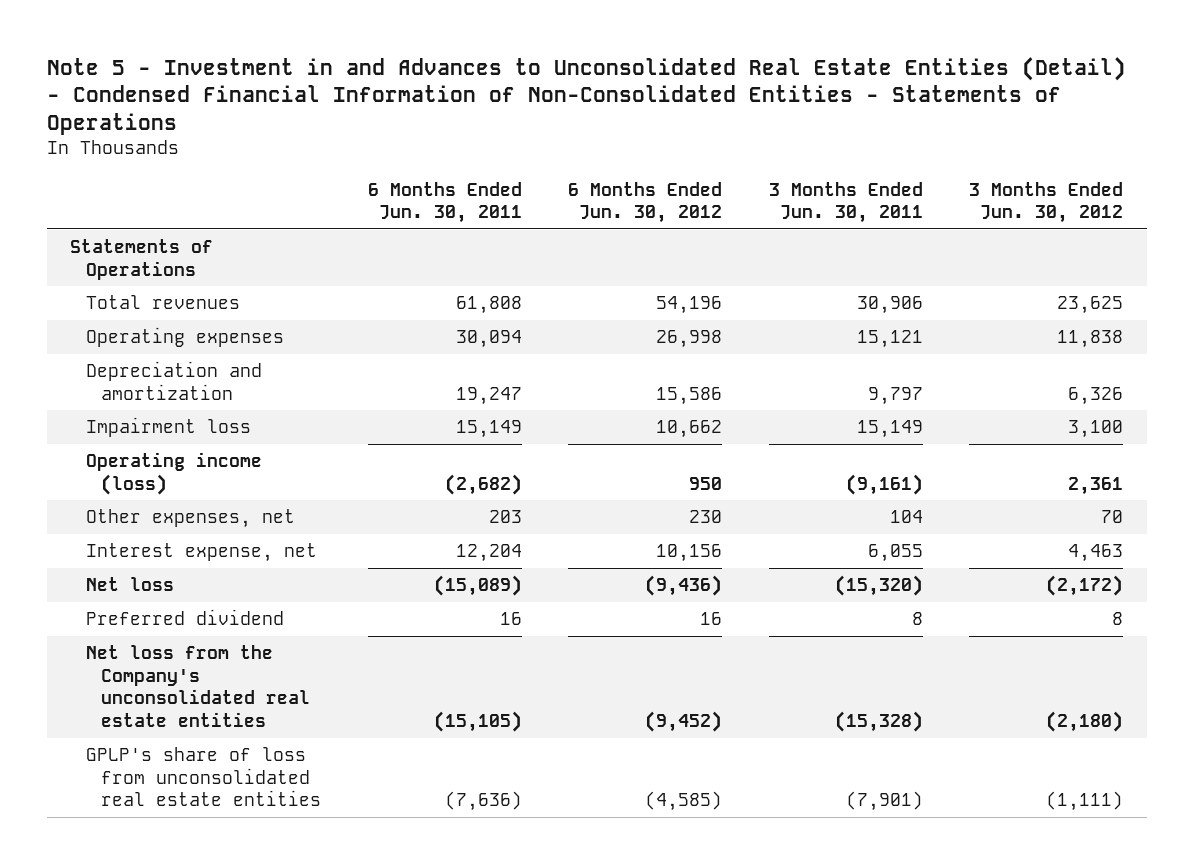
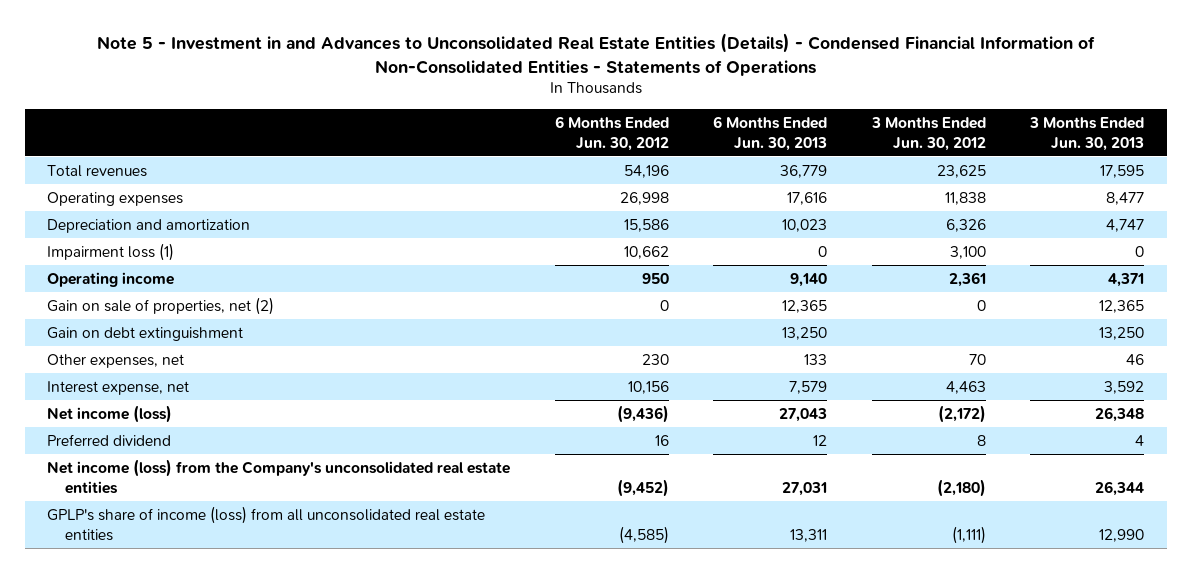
- Note 5 - Investment in and Advances to Unconsolidated Real Estate Entities (Detail) - Condensed Financial Information of Non-Consolidated Entities - Statements of Operations
+ Note 5 - Investment in and Advances to Unconsolidated Real Estate Entities (Details) - Condensed Financial Information of Non-Consolidated Entities - Statements of Operations
- | 6 Months Ended Jun. 30, 2011 | 6 Months Ended Jun. 30, 2012 | 3 Months Ended Jun. 30, 2011 | 3 Months Ended Jun. 30, 2012
+ | 6 Months Ended Jun. 30, 2012 | 6 Months Ended Jun. 30, 2013 | 3 Months Ended Jun. 30, 2012 | 3 Months Ended Jun. 30, 2013
- Statements of Operations
- Impairment loss | 15,149 | 10,662 | 15,149 | 3,100
- Operating income (loss) | (2,682) | 950 | (9,161) | 2,361
+ Impairment loss (1) | 10,662 | 0 | 3,100 | 0
+ Operating income | 950 | 9,140 | 2,361 | 4,371
+ Gain on sale of properties, net (2) | 0 | 12,365 | 0 | 12,365
+ Gain on debt extinguishment | | 13,250 | | 13,250
- Net loss | (15,089) | (9,436) | (15,320) | (2,172)
+ Net income (loss) | (9,436) | 27,043 | (2,172) | 26,348
- Net loss from the Company's unconsolidated real estate entities | (15,105) | (9,452) | (15,328) | (2,180)
- GPLP's share of loss from unconsolidated real estate entities | (7,636) | (4,585) | (7,901) | (1,111)
+ Net income (loss) from the Company's unconsolidated real estate entities | (9,452) | 27,031 | (2,180) | 26,344
+ GPLP's share of income (loss) from all unconsolidated real estate entities | (4,585) | 13,311 | (1,111) | 12,990

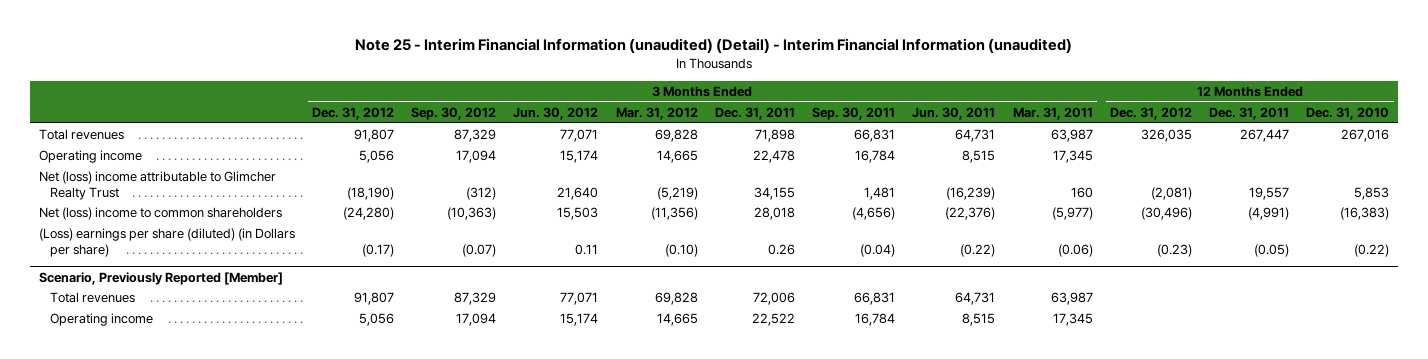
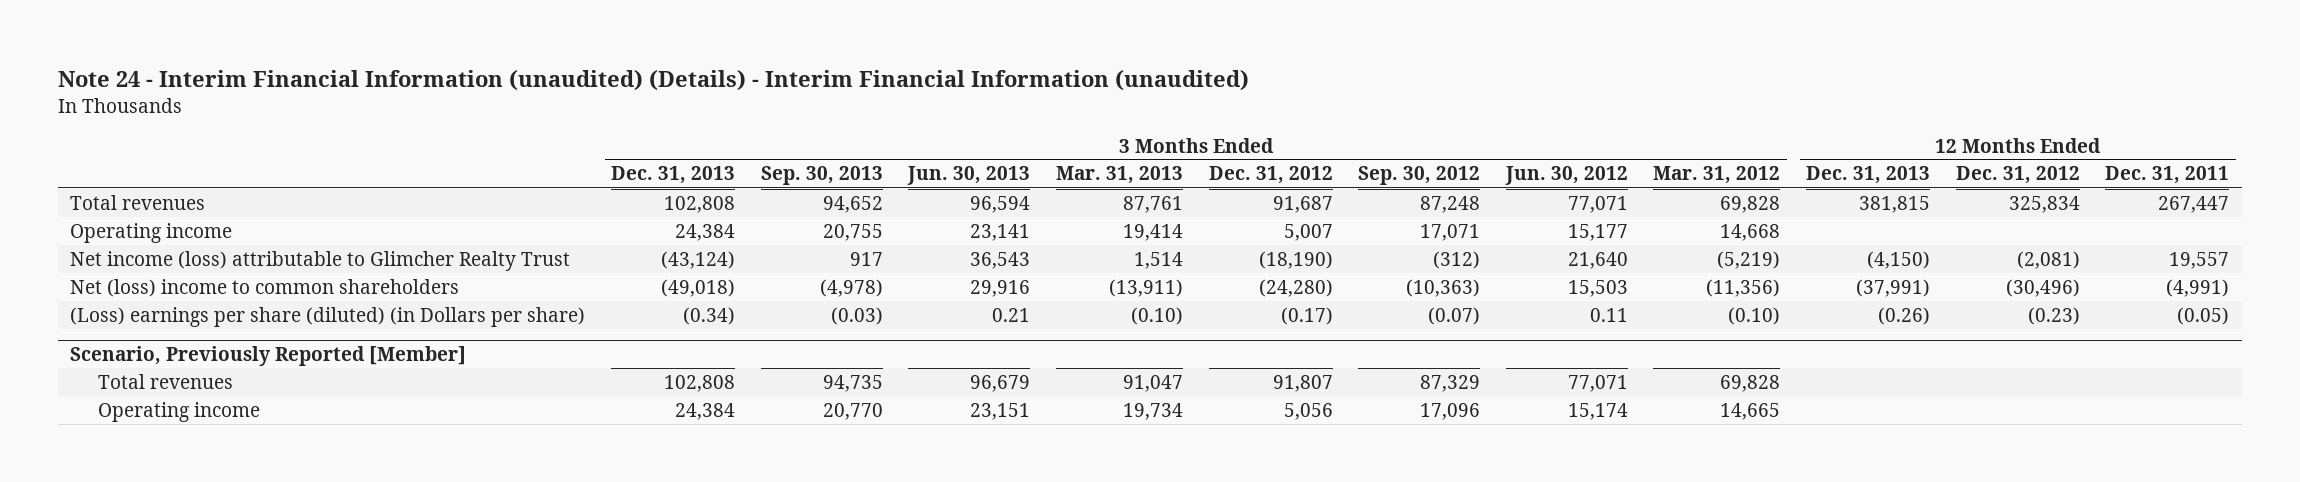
- Note 25 - Interim Financial Information (unaudited) (Detail) - Interim Financial Information (unaudited)
+ Note 24 - Interim Financial Information (unaudited) (Details) - Interim Financial Information (unaudited)
- | 3 Months Ended Dec. 31, 2012 | 3 Months Ended Sep. 30, 2012 | 3 Months Ended Jun. 30, 2012 | 3 Months Ended Mar. 31, 2012 | 3 Months Ended Dec. 31, 2011 | 3 Months Ended Sep. 30, 2011 | 3 Months Ended Jun. 30, 2011 | 3 Months Ended Mar. 31, 2011 | 12 Months Ended Dec. 31, 2012 | 12 Months Ended Dec. 31, 2011 | 12 Months Ended Dec. 31, 2010
+ | 3 Months Ended Dec. 31, 2013 | 3 Months Ended Sep. 30, 2013 | 3 Months Ended Jun. 30, 2013 | 3 Months Ended Mar. 31, 2013 | 3 Months Ended Dec. 31, 2012 | 3 Months Ended Sep. 30, 2012 | 3 Months Ended Jun. 30, 2012 | 3 Months Ended Mar. 31, 2012 | 12 Months Ended Dec. 31, 2013 | 12 Months Ended Dec. 31, 2012 | 12 Months Ended Dec. 31, 2011
- Total revenues | 91,807 | 87,329 | 77,071 | 69,828 | 71,898 | 66,831 | 64,731 | 63,987 | 326,035 | 267,447 | 267,016
- Operating income | 5,056 | 17,094 | 15,174 | 14,665 | 22,478 | 16,784 | 8,515 | 17,345 | | |
- Net (loss) income attributable to Glimcher Realty Trust | (18,190) | (312) | 21,640 | (5,219) | 34,155 | 1,481 | (16,239) | 160 | (2,081) | 19,557 | 5,853
+ Total revenues | 102,808 | 94,652 | 96,594 | 87,761 | 91,687 | 87,248 | 77,071 | 69,828 | 381,815 | 325,834 | 267,447
+ Operating income | 24,384 | 20,755 | 23,141 | 19,414 | 5,007 | 17,071 | 15,177 | 14,668 | | |
+ Net income (loss) attributable to Glimcher Realty Trust | (43,124) | 917 | 36,543 | 1,514 | (18,190) | (312) | 21,640 | (5,219) | (4,150) | (2,081) | 19,557
@ Scenario, Previously Reported [Member]
- Operating income | 5,056 | 17,094 | 15,174 | 14,665 | 22,522 | 16,784 | 8,515 | 17,345 | | |
+ Operating income | 24,384 | 20,770 | 23,151 | 19,734 | 5,056 | 17,096 | 15,174 | 14,665 | | |

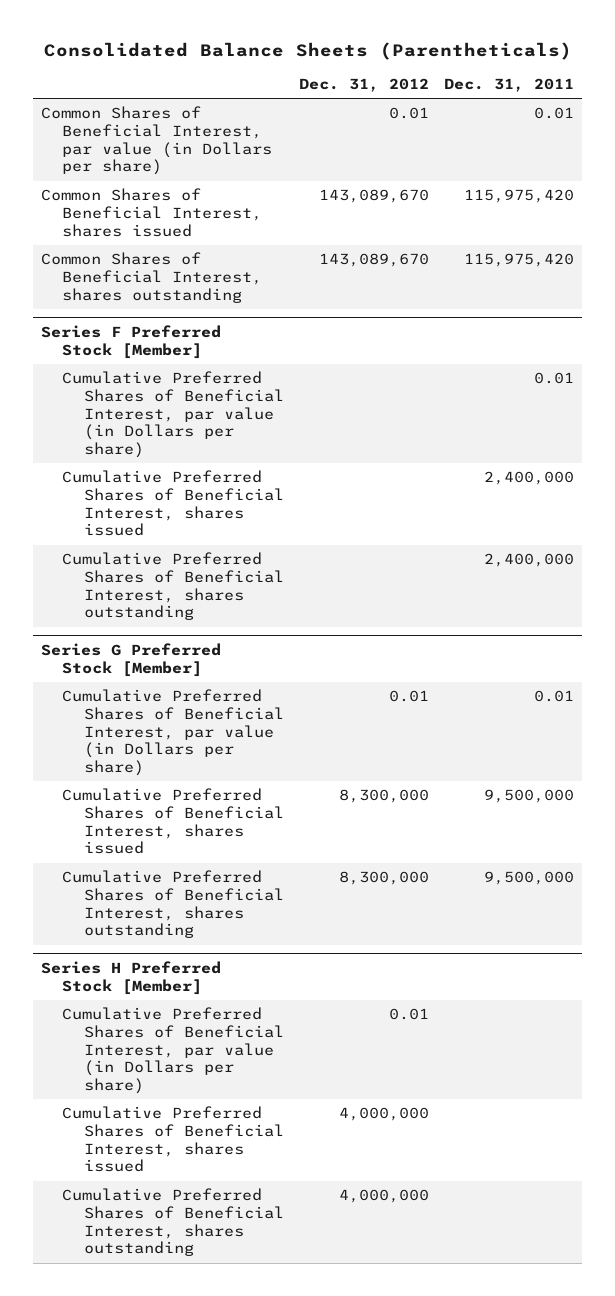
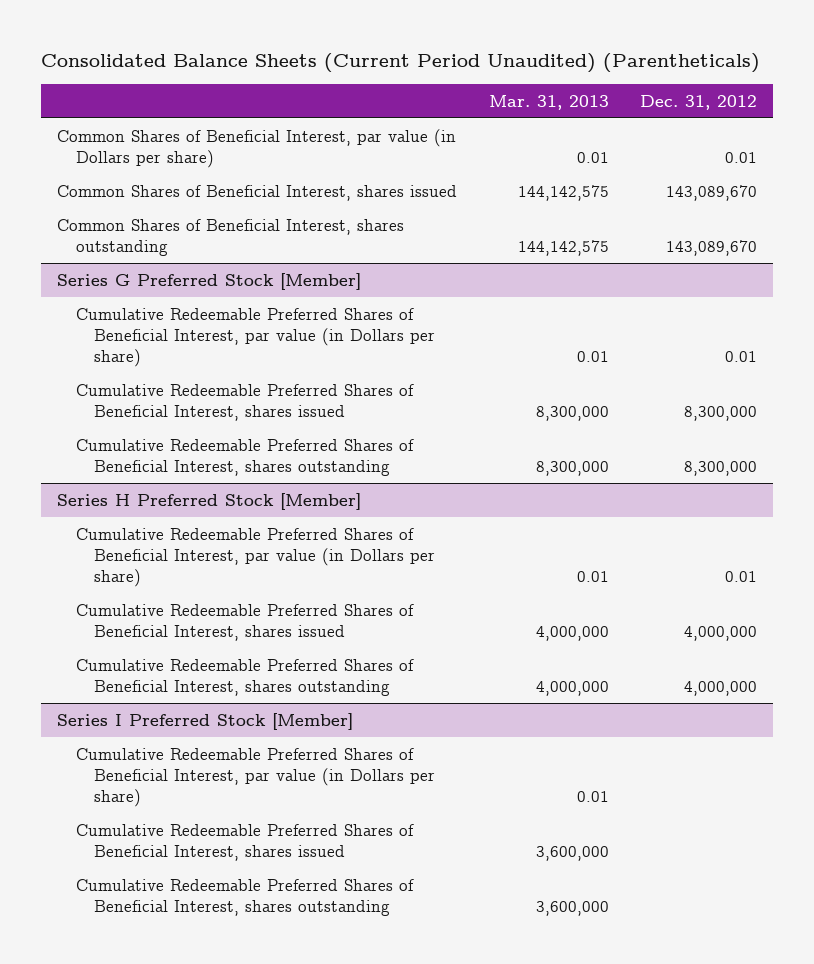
- Consolidated Balance Sheets (Parentheticals)
+ Consolidated Balance Sheets (Current Period Unaudited) (Parentheticals)
- | Dec. 31, 2012 | Dec. 31, 2011
+ | Mar. 31, 2013 | Dec. 31, 2012
- Series F Preferred Stock [Member]
- Cumulative Preferred Shares of Beneficial Interest, par value (in Dollars per share) | | 0.01
- Cumulative Preferred Shares of Beneficial Interest, shares issued | | 2,400,000
- Cumulative Preferred Shares of Beneficial Interest, shares outstanding | | 2,400,000
@ Series G Preferred Stock [Member]
- Cumulative Preferred Shares of Beneficial Interest, par value (in Dollars per share) | 0.01 | 0.01
- Cumulative Preferred Shares of Beneficial Interest, shares issued | 8,300,000 | 9,500,000
- Cumulative Preferred Shares of Beneficial Interest, shares outstanding | 8,300,000 | 9,500,000
+ Cumulative Redeemable Preferred Shares of Beneficial Interest, par value (in Dollars per share) | 0.01 | 0.01
+ Cumulative Redeemable Preferred Shares of Beneficial Interest, shares issued | 8,300,000 | 8,300,000
+ Cumulative Redeemable Preferred Shares of Beneficial Interest, shares outstanding | 8,300,000 | 8,300,000
@ Series H Preferred Stock [Member]
- Cumulative Preferred Shares of Beneficial Interest, par value (in Dollars per share) | 0.01 |
- Cumulative Preferred Shares of Beneficial Interest, shares issued | 4,000,000 |
- Cumulative Preferred Shares of Beneficial Interest, shares outstanding | 4,000,000 |
+ Cumulative Redeemable Preferred Shares of Beneficial Interest, par value (in Dollars per share) | 0.01 | 0.01
+ Cumulative Redeemable Preferred Shares of Beneficial Interest, shares issued | 4,000,000 | 4,000,000
+ Cumulative Redeemable Preferred Shares of Beneficial Interest, shares outstanding | 4,000,000 | 4,000,000
+ Series I Preferred Stock [Member]
+ Cumulative Redeemable Preferred Shares of Beneficial Interest, par value (in Dollars per share) | 0.01 |
+ Cumulative Redeemable Preferred Shares of Beneficial Interest, shares issued | 3,600,000 |
+ Cumulative Redeemable Preferred Shares of Beneficial Interest, shares outstanding | 3,600,000 |

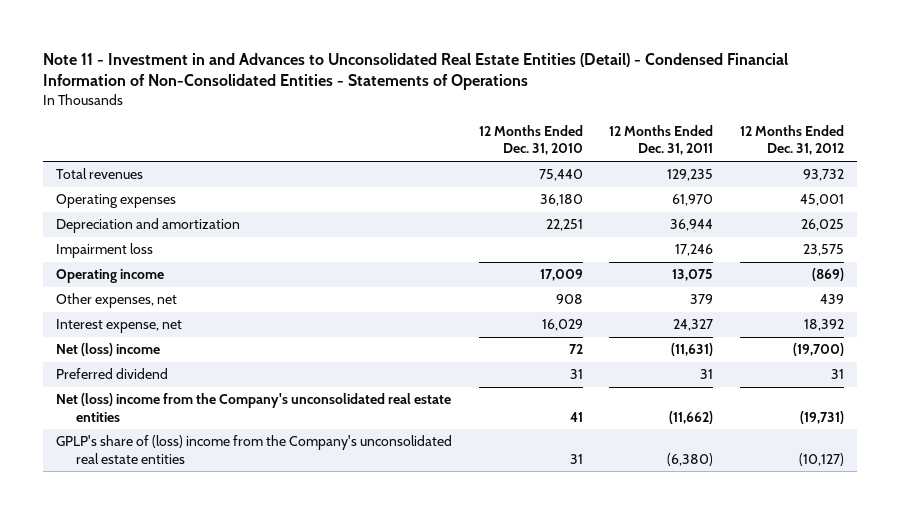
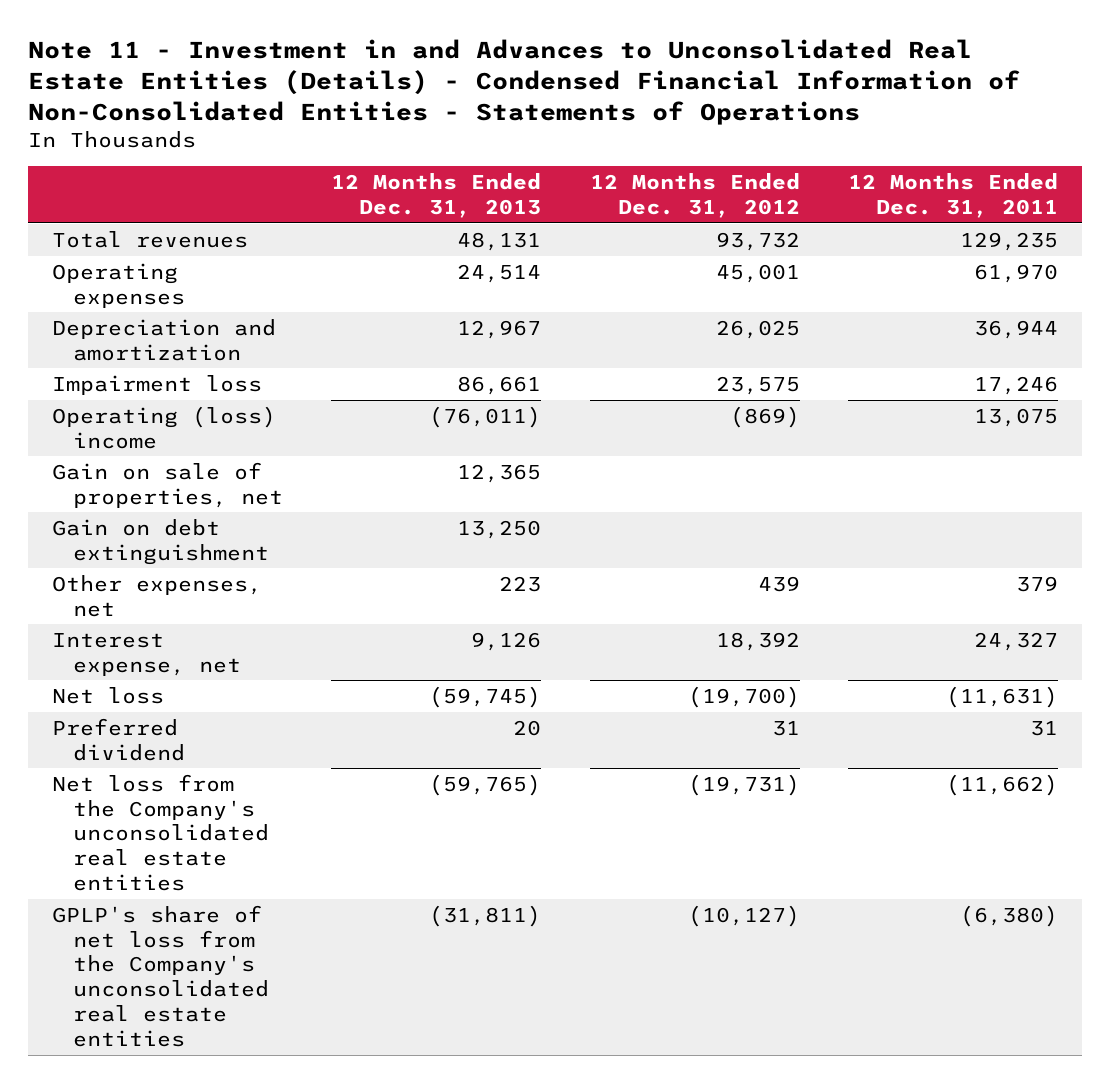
- Note 11 - Investment in and Advances to Unconsolidated Real Estate Entities (Detail) - Condensed Financial Information of Non-Consolidated Entities - Statements of Operations
+ Note 11 - Investment in and Advances to Unconsolidated Real Estate Entities (Details) - Condensed Financial Information of Non-Consolidated Entities - Statements of Operations
- | 12 Months Ended Dec. 31, 2010 | 12 Months Ended Dec. 31, 2011 | 12 Months Ended Dec. 31, 2012
+ | 12 Months Ended Dec. 31, 2013 | 12 Months Ended Dec. 31, 2012 | 12 Months Ended Dec. 31, 2011
- Operating income | 17,009 | 13,075 | (869)
+ Operating (loss) income | (76,011) | (869) | 13,075
+ Gain on sale of properties, net | 12,365 | |
+ Gain on debt extinguishment | 13,250 | |
- Net (loss) income | 72 | (11,631) | (19,700)
+ Net loss | (59,745) | (19,700) | (11,631)
- Net (loss) income from the Company's unconsolidated real estate entities | 41 | (11,662) | (19,731)
- GPLP's share of (loss) income from the Company's unconsolidated real estate entities | 31 | (6,380) | (10,127)
+ Net loss from the Company's unconsolidated real estate entities | (59,765) | (19,731) | (11,662)
+ GPLP's share of net loss from the Company's unconsolidated real estate entities | (31,811) | (10,127) | (6,380)

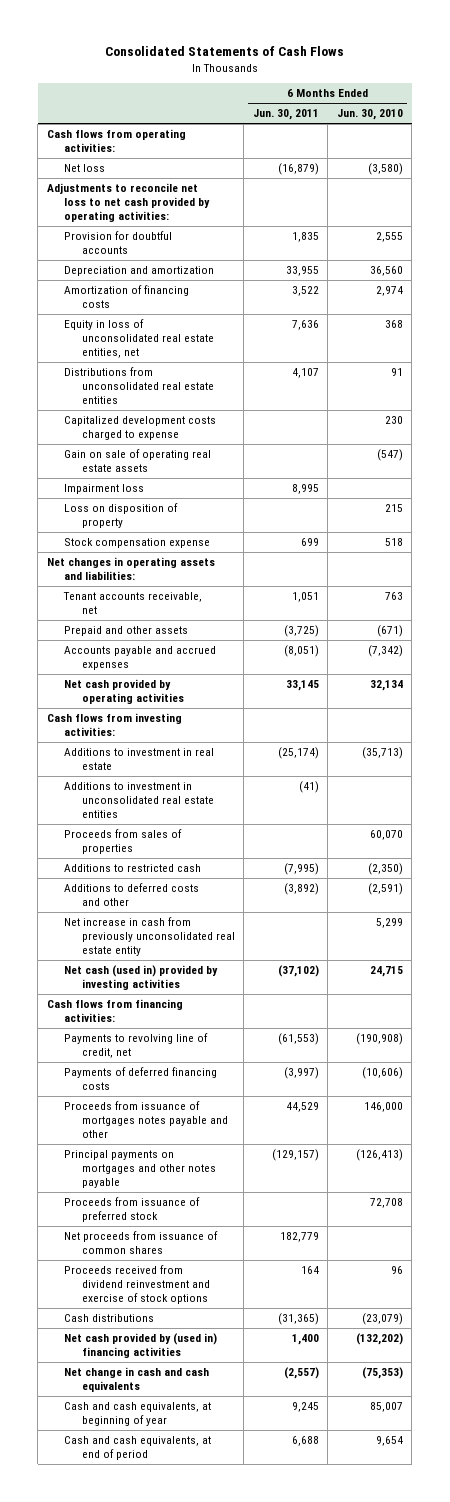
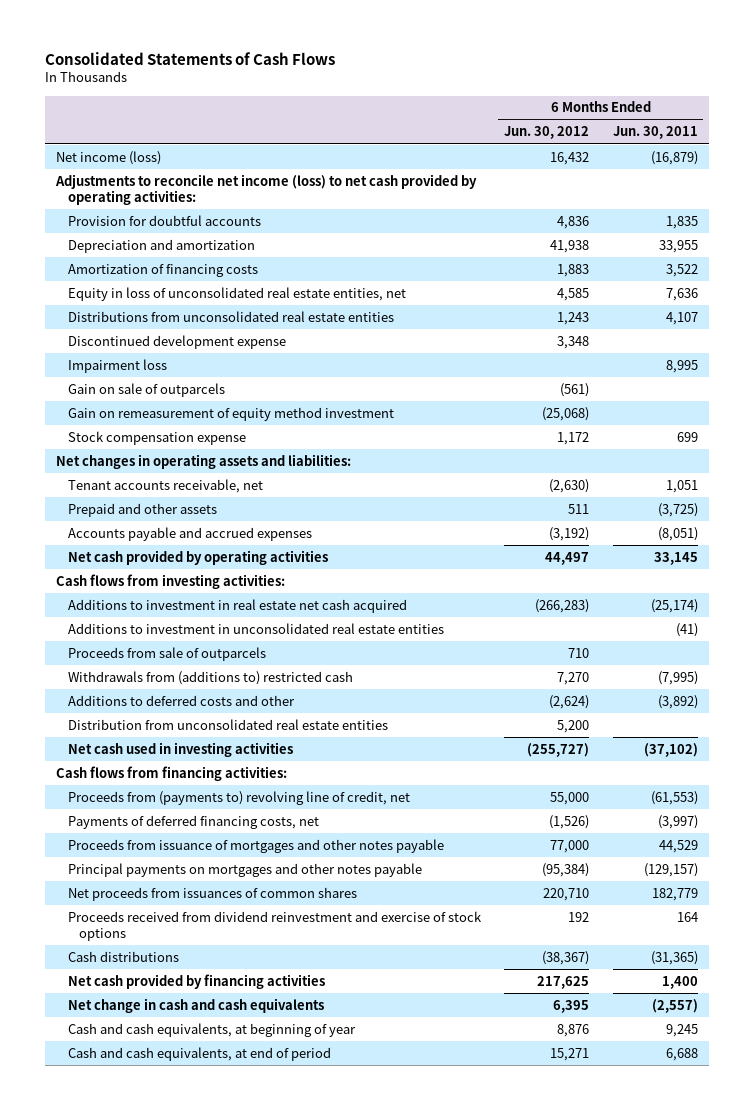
- | 6 Months Ended Jun. 30, 2011 | 6 Months Ended Jun. 30, 2010
+ | 6 Months Ended Jun. 30, 2012 | 6 Months Ended Jun. 30, 2011
- Cash flows from operating activities:
- Net loss | (16,879) | (3,580)
- Adjustments to reconcile net loss to net cash provided by operating activities:
+ Net income (loss) | 16,432 | (16,879)
+ Adjustments to reconcile net income (loss) to net cash provided by operating activities:
- Capitalized development costs charged to expense | | 230
- Gain on sale of operating real estate assets | | (547)
+ Discontinued development expense | 3,348 |
- Loss on disposition of property | | 215
+ Gain on sale of outparcels | (561) |
+ Gain on remeasurement of equity method investment | (25,068) |
- Additions to investment in real estate | (25,174) | (35,713)
+ Additions to investment in real estate net cash acquired | (266,283) | (25,174)
- Proceeds from sales of properties | | 60,070
- Additions to restricted cash | (7,995) | (2,350)
+ Proceeds from sale of outparcels | 710 |
+ Withdrawals from (additions to) restricted cash | 7,270 | (7,995)
- Net increase in cash from previously unconsolidated real estate entity | | 5,299
- Net cash (used in) provided by investing activities | (37,102) | 24,715
+ Distribution from unconsolidated real estate entities | 5,200 |
+ Net cash used in investing activities | (255,727) | (37,102)
- Payments to revolving line of credit, net | (61,553) | (190,908)
- Payments of deferred financing costs | (3,997) | (10,606)
- Proceeds from issuance of mortgages notes payable and other | 44,529 | 146,000
+ Proceeds from (payments to) revolving line of credit, net | 55,000 | (61,553)
+ Payments of deferred financing costs, net | (1,526) | (3,997)
+ Proceeds from issuance of mortgages and other notes payable | 77,000 | 44,529
- Proceeds from issuance of preferred stock | | 72,708
- Net proceeds from issuance of common shares | 182,779 |
+ Net proceeds from issuances of common shares | 220,710 | 182,779
- Net cash provided by (used in) financing activities | 1,400 | (132,202)
+ Net cash provided by financing activities | 217,625 | 1,400

